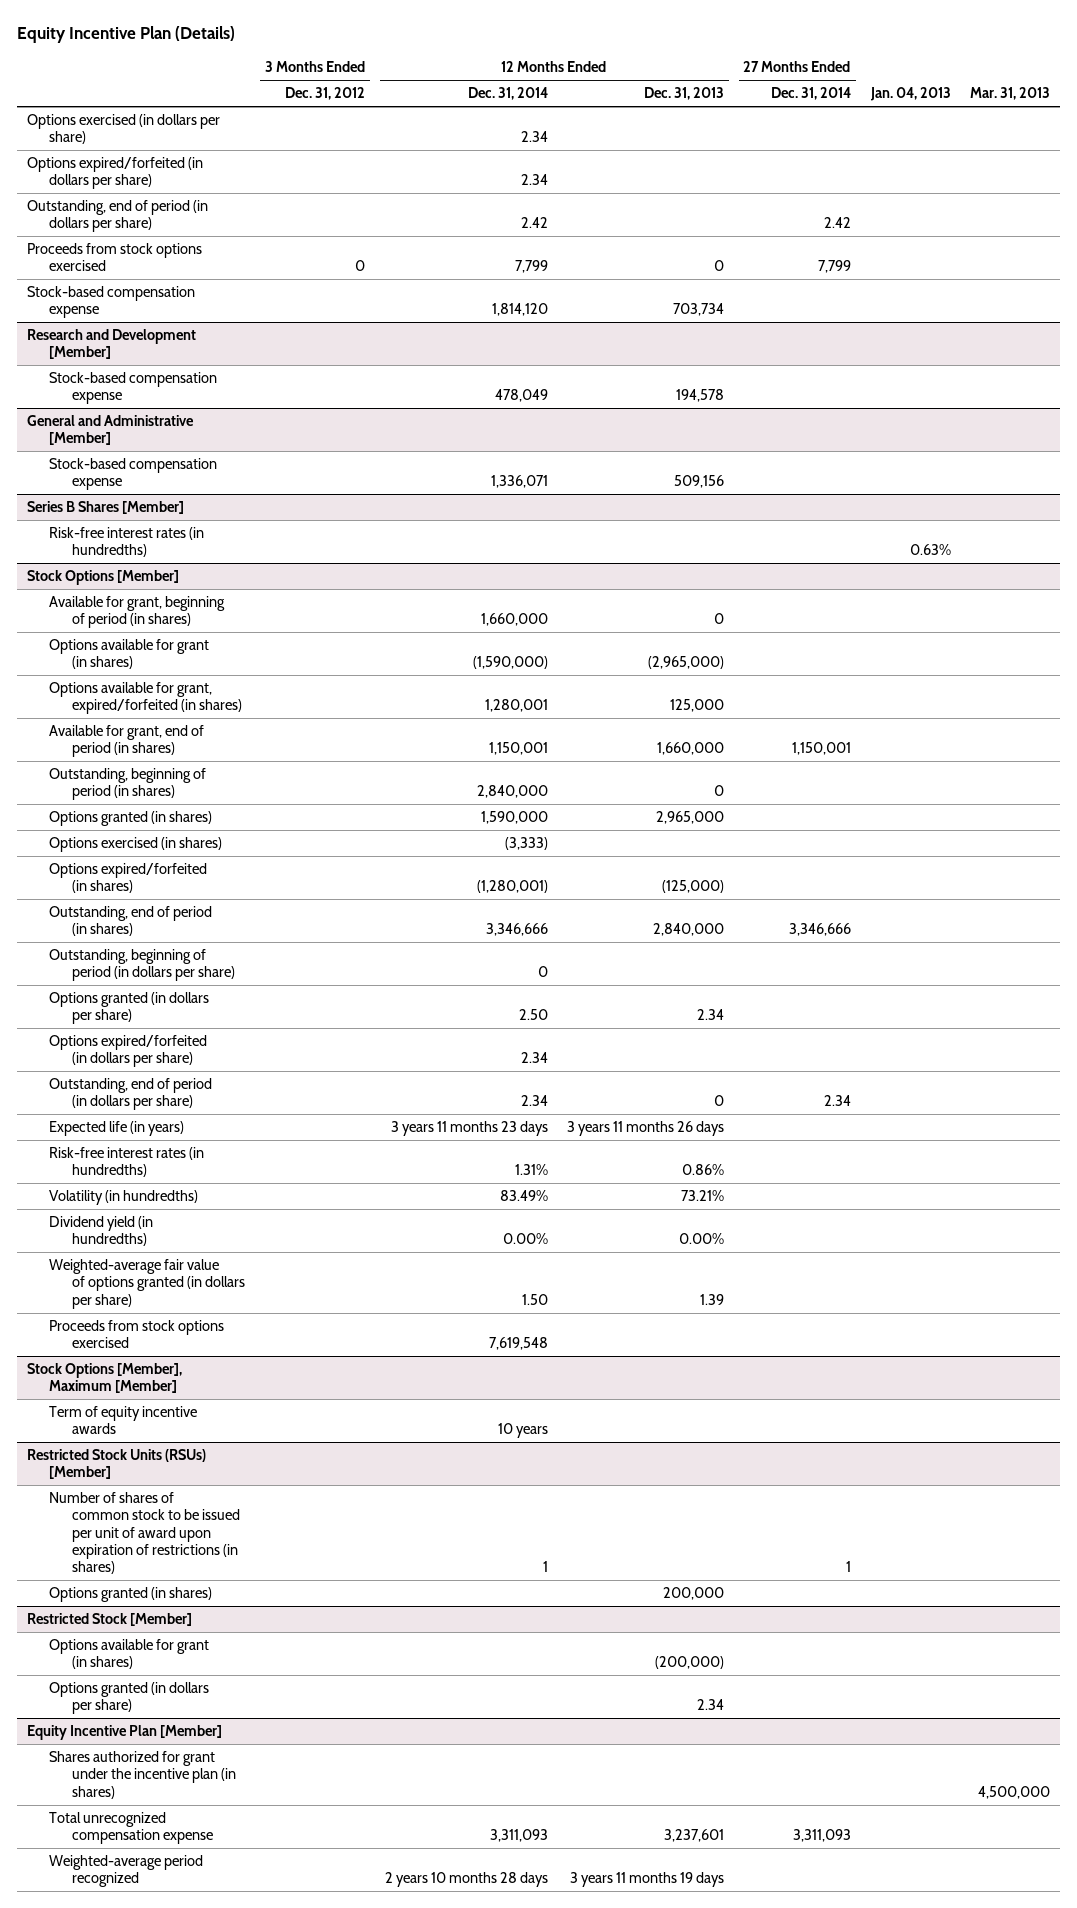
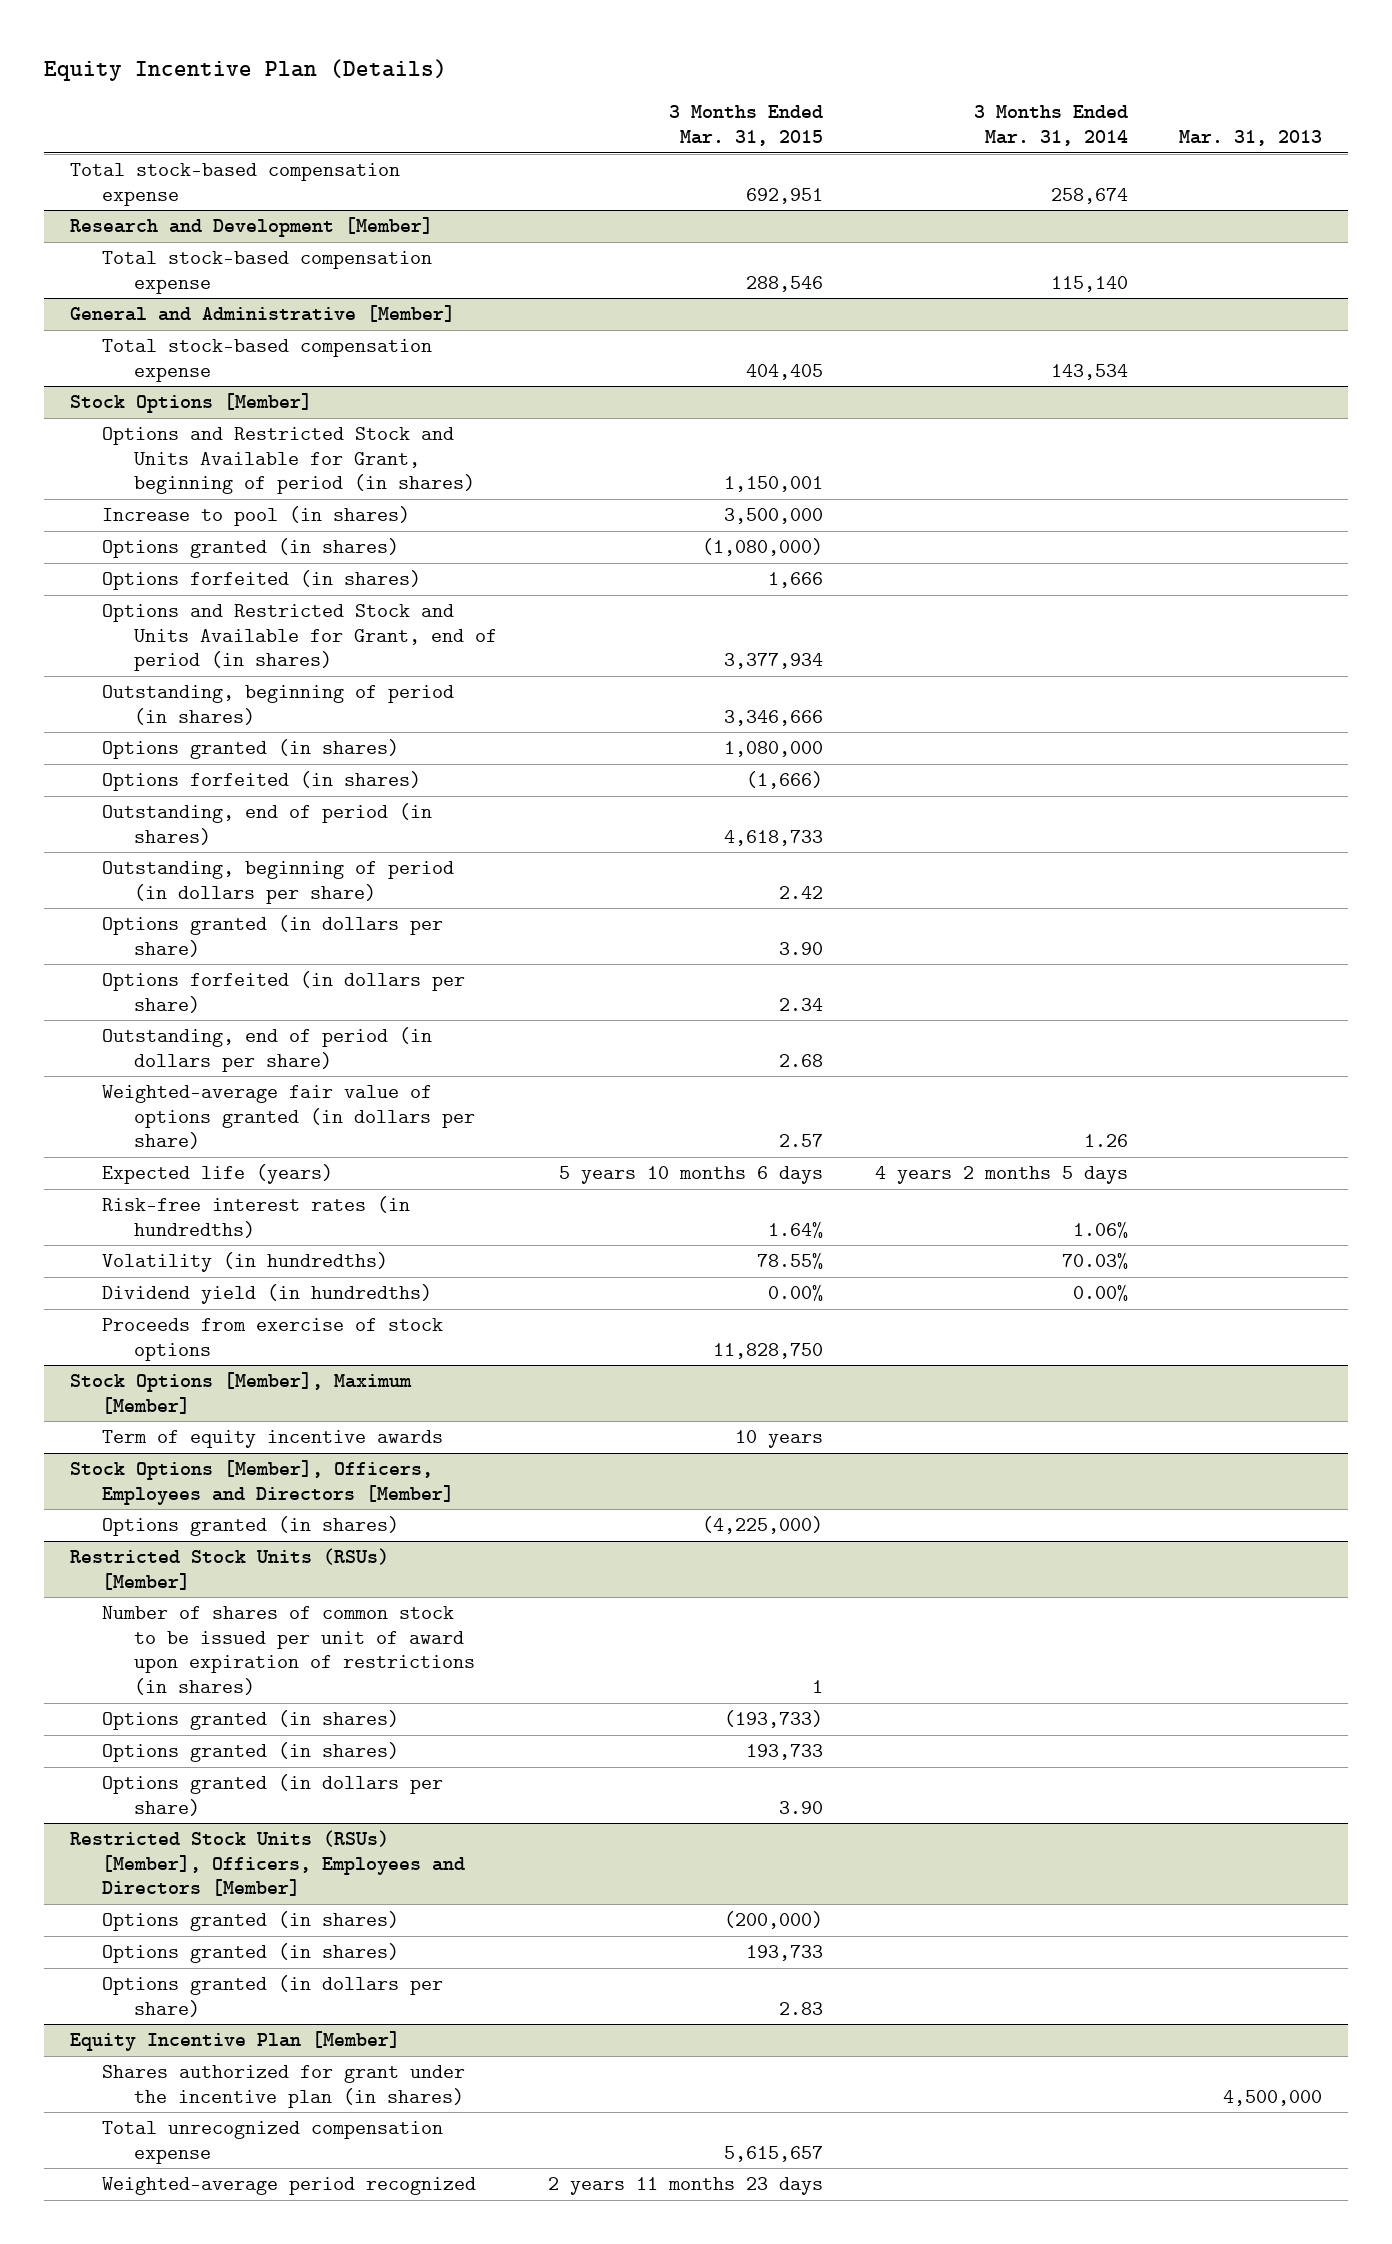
- | 3 Months Ended Dec. 31, 2012 | 12 Months Ended Dec. 31, 2014 | 12 Months Ended Dec. 31, 2013 | 27 Months Ended Dec. 31, 2014 | Jan. 04, 2013 | Mar. 31, 2013
+ | 3 Months Ended Mar. 31, 2015 | 3 Months Ended Mar. 31, 2014 | Mar. 31, 2013
- Options exercised (in dollars per share) | | 2.34 | | | |
- Options expired/forfeited (in dollars per share) | | 2.34 | | | |
- Outstanding, end of period (in dollars per share) | | 2.42 | | 2.42 | |
- Proceeds from stock options exercised | 0 | 7,799 | 0 | 7,799 | |
- Stock-based compensation expense | | 1,814,120 | 703,734 | | |
+ Total stock-based compensation expense | 692,951 | 258,674 |
@ Research and Development [Member]
- Stock-based compensation expense | | 478,049 | 194,578 | | |
+ Total stock-based compensation expense | 288,546 | 115,140 |
@ General and Administrative [Member]
- Stock-based compensation expense | | 1,336,071 | 509,156 | | |
- Series B Shares [Member]
- Risk-free interest rates (in hundredths) | | | | | 0.63% |
@ General and Administrative [Member]
+ Total stock-based compensation expense | 404,405 | 143,534 |
@ Stock Options [Member]
- Available for grant, beginning of period (in shares) | | 1,660,000 | 0 | | |
- Options available for grant (in shares) | | (1,590,000) | (2,965,000) | | |
- Options available for grant, expired/forfeited (in shares) | | 1,280,001 | 125,000 | | |
- Available for grant, end of period (in shares) | | 1,150,001 | 1,660,000 | 1,150,001 | |
+ Options and Restricted Stock and Units Available for Grant, beginning of period (in shares) | 1,150,001 | |
+ Increase to pool (in shares) | 3,500,000 | |
+ Options granted (in shares) | (1,080,000) | |
+ Options forfeited (in shares) | 1,666 | |
+ Options and Restricted Stock and Units Available for Grant, end of period (in shares) | 3,377,934 | |
- Options exercised (in shares) | | (3,333) | | | |
- Options expired/forfeited (in shares) | | (1,280,001) | (125,000) | | |
+ Options forfeited (in shares) | (1,666) | |
- Options expired/forfeited (in dollars per share) | | 2.34 | | | |
+ Options forfeited (in dollars per share) | 2.34 | |
- Expected life (in years) | | 3 years 11 months 23 days | 3 years 11 months 26 days | | |
moved up: Weighted-average fair value of options granted (in dollars per share) | 2.57 | 1.26 |
+ Expected life (years) | 5 years 10 months 6 days | 4 years 2 months 5 days |
- Proceeds from stock options exercised | | 7,619,548 | | | |
+ Proceeds from exercise of stock options | 11,828,750 | |
+ Stock Options [Member], Officers, Employees and Directors [Member]
+ Options granted (in shares) | (4,225,000) | |
- Restricted Stock [Member]
- Options available for grant (in shares) | | | (200,000) | | |
@ Restricted Stock Units (RSUs) [Member]
+ Options granted (in shares) | 193,733 | |
+ Options granted (in dollars per share) | 3.90 | |
+ Restricted Stock Units (RSUs) [Member], Officers, Employees and Directors [Member]
+ Options granted (in shares) | (200,000) | |
+ Options granted (in shares) | 193,733 | |

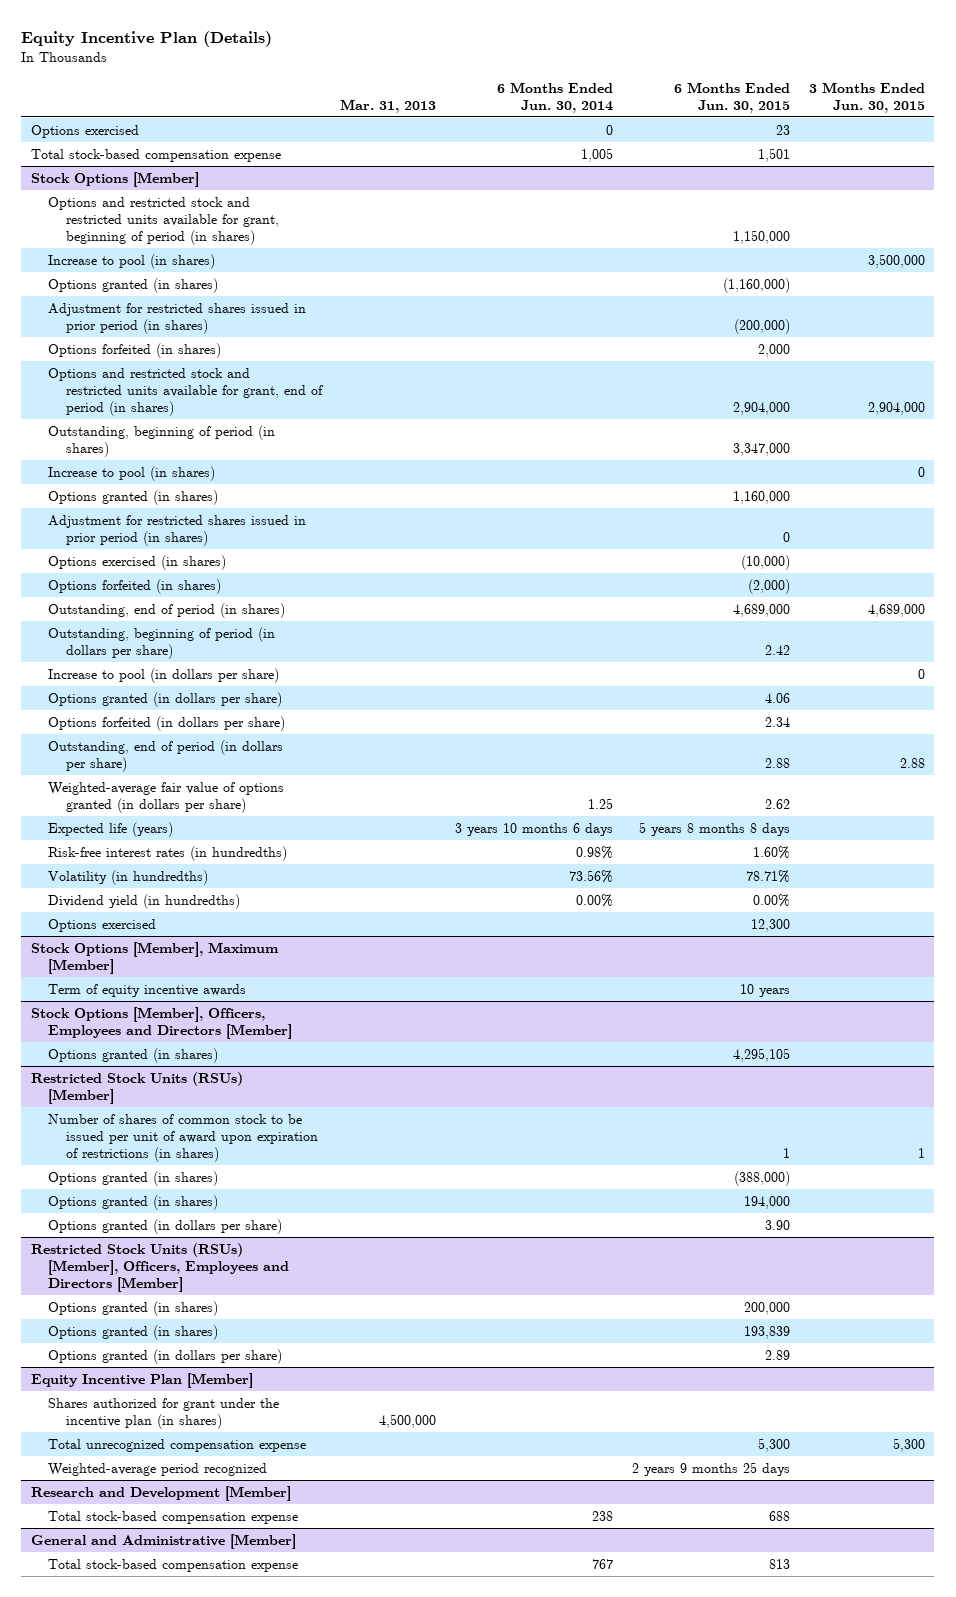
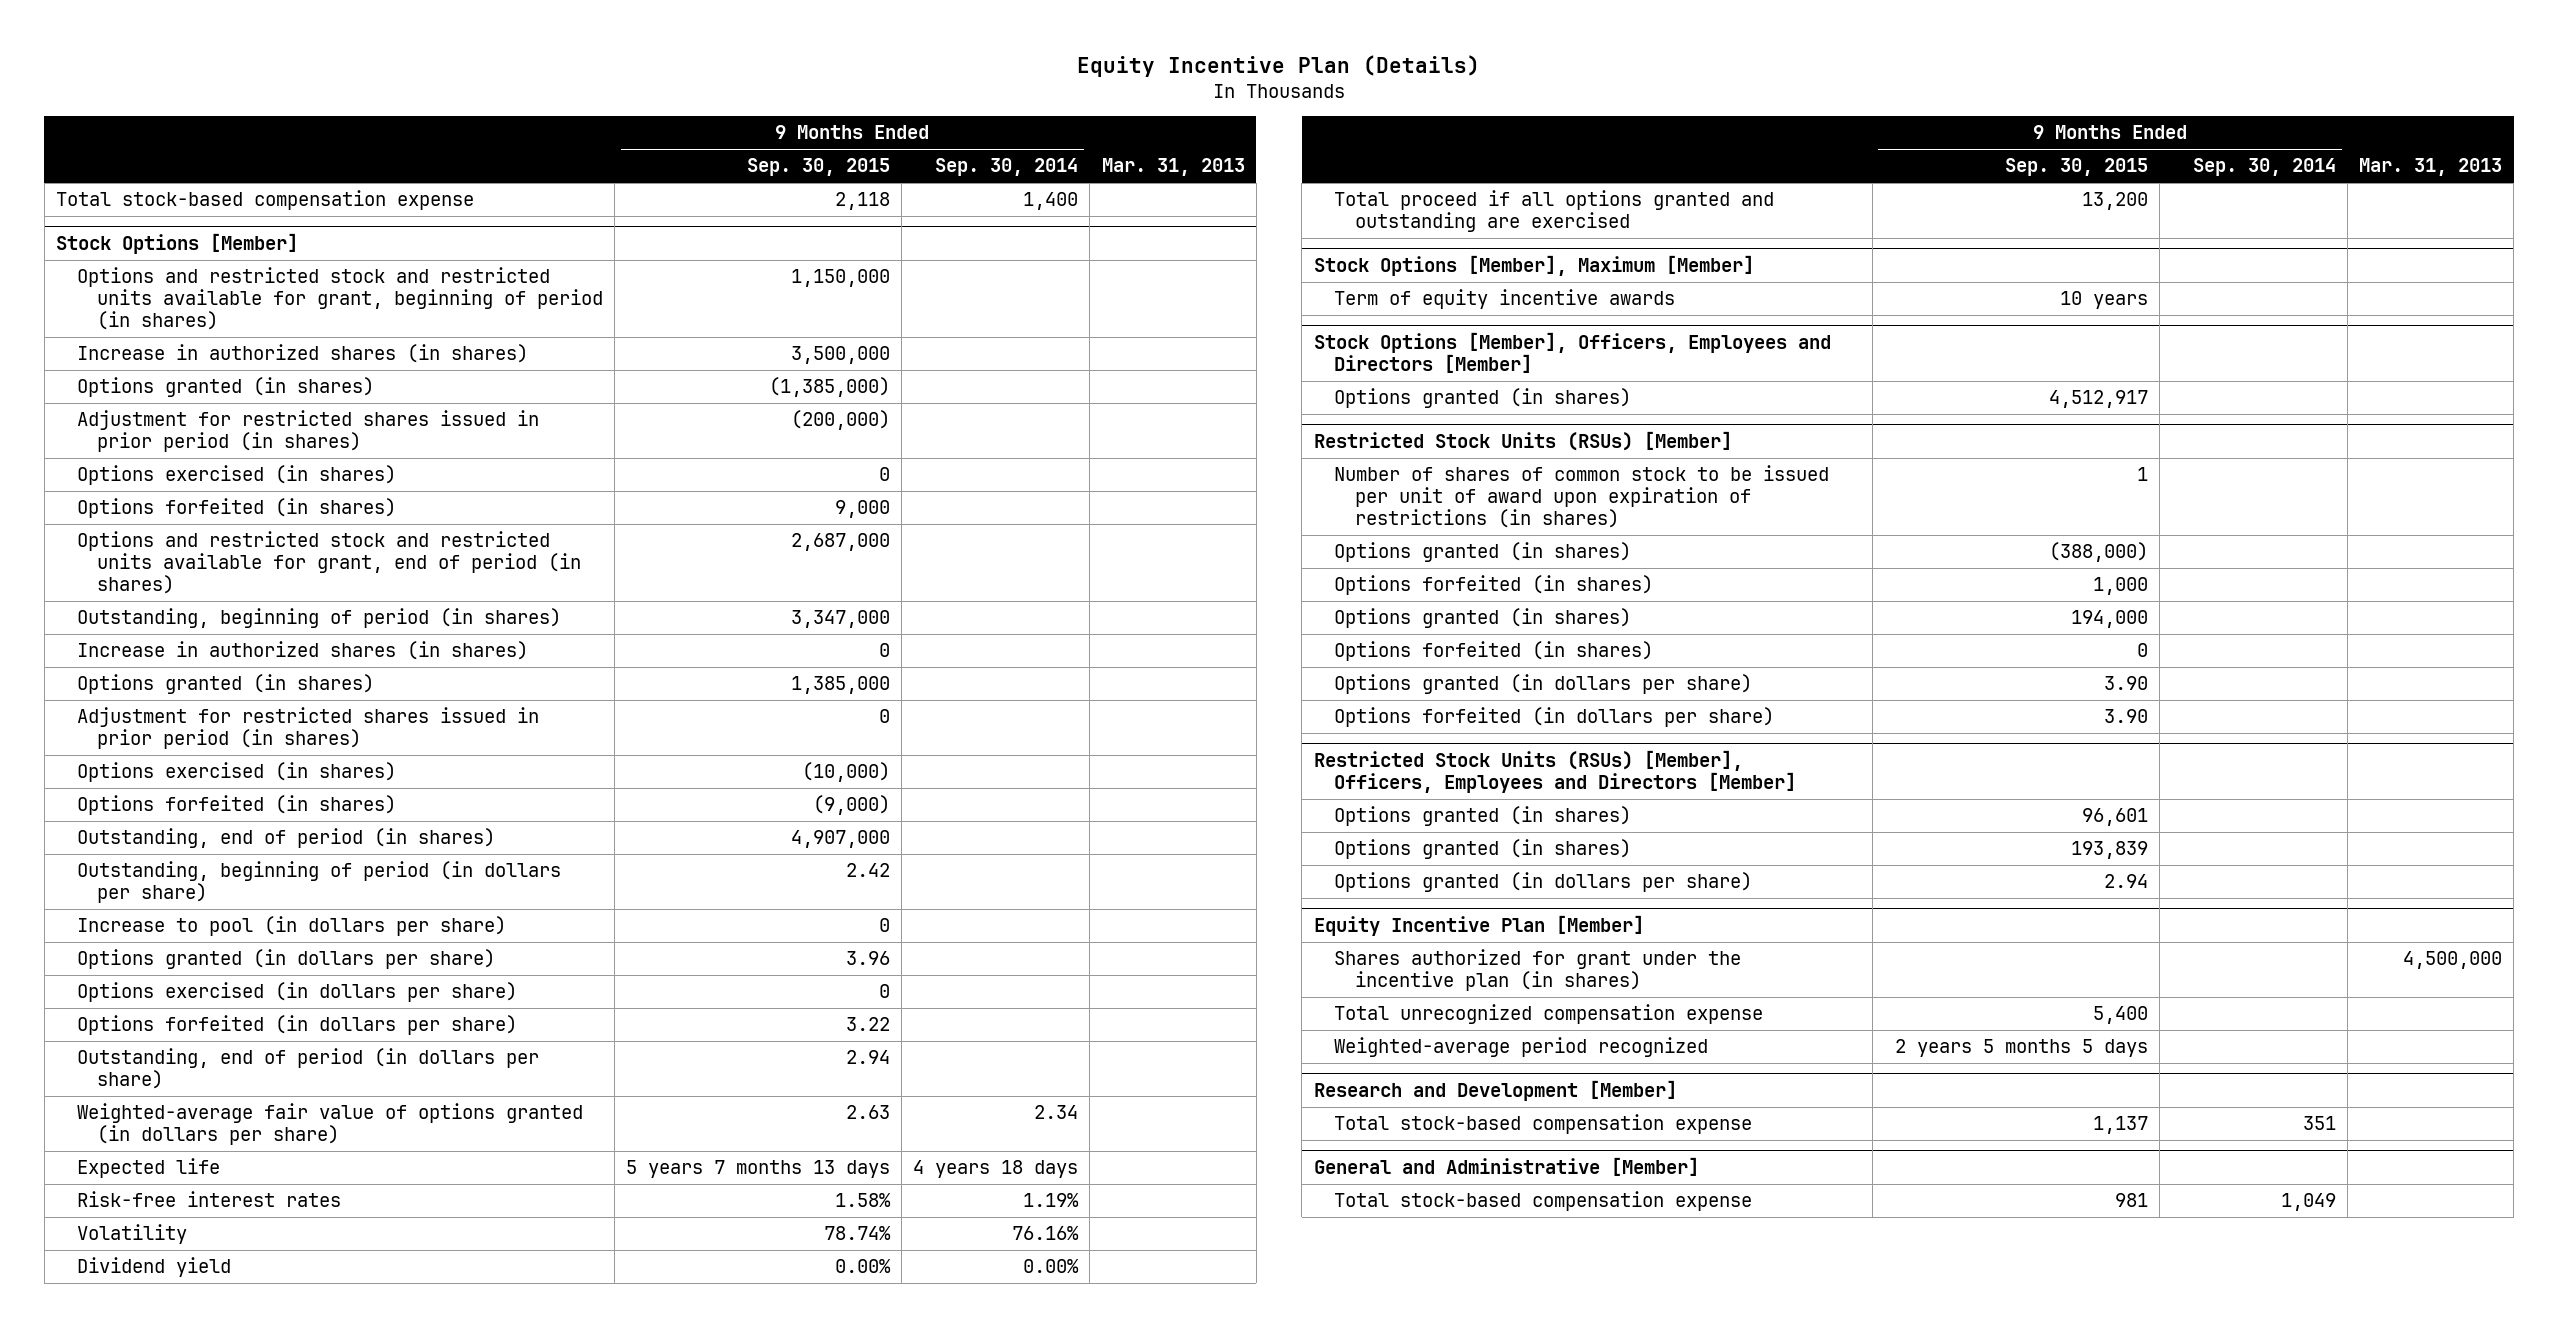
- | Mar. 31, 2013 | 6 Months Ended Jun. 30, 2014 | 6 Months Ended Jun. 30, 2015 | 3 Months Ended Jun. 30, 2015
+ | 9 Months Ended Sep. 30, 2015 | 9 Months Ended Sep. 30, 2014 | Mar. 31, 2013
- Options exercised | | 0 | 23 |
@ Stock Options [Member]
- Increase to pool (in shares) | | | | 3,500,000
+ Increase in authorized shares (in shares) | 3,500,000 | |
+ Options exercised (in shares) | 0 | |
- Increase to pool (in shares) | | | | 0
+ Increase in authorized shares (in shares) | 0 | |
+ Options exercised (in dollars per share) | 0 | |
- Expected life (years) | | 3 years 10 months 6 days | 5 years 8 months 8 days |
- Risk-free interest rates (in hundredths) | | 0.98% | 1.60% |
- Volatility (in hundredths) | | 73.56% | 78.71% |
- Dividend yield (in hundredths) | | 0.00% | 0.00% |
- Options exercised | | | 12,300 |
+ Expected life | 5 years 7 months 13 days | 4 years 18 days |
+ Risk-free interest rates | 1.58% | 1.19% |
+ Volatility | 78.74% | 76.16% |
+ Dividend yield | 0.00% | 0.00% |
+ Total proceed if all options granted and outstanding are exercised | 13,200 | |
@ Restricted Stock Units (RSUs) [Member]
+ Options forfeited (in shares) | 1,000 | |
+ Options forfeited (in shares) | 0 | |
+ Options forfeited (in dollars per share) | 3.90 | |

